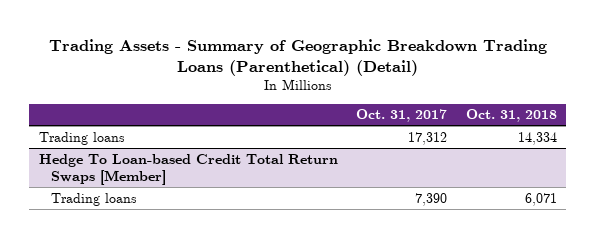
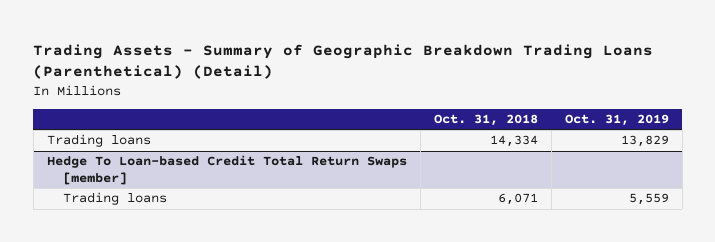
- | Oct. 31, 2017 | Oct. 31, 2018
+ | Oct. 31, 2018 | Oct. 31, 2019
- Hedge To Loan-based Credit Total Return Swaps [Member]
+ Hedge To Loan-based Credit Total Return Swaps [member]

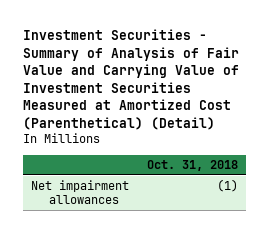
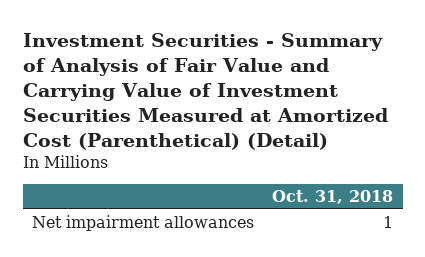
- Net impairment allowances | (1)
+ Net impairment allowances | 1

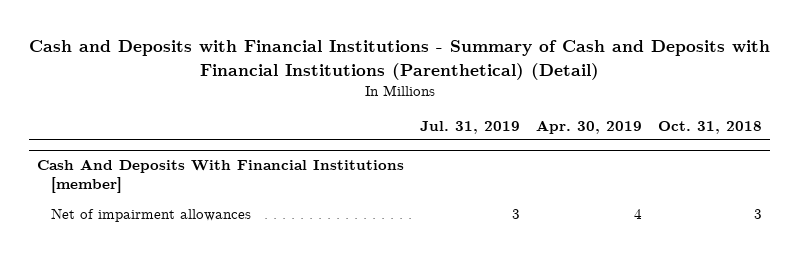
- Investment Securities - Summary of Analysis of Fair Value and Carrying Value of Investment Securities Measured at Amortized Cost (Parenthetical) (Detail)
+ Cash and Deposits with Financial Institutions - Summary of Cash and Deposits with Financial Institutions (Parenthetical) (Detail)
- | Oct. 31, 2018
+ | Jul. 31, 2019 | Apr. 30, 2019 | Oct. 31, 2018
- Net impairment allowances | 1
+ Cash And Deposits With Financial Institutions [member]
+ Net of impairment allowances | 3 | 4 | 3

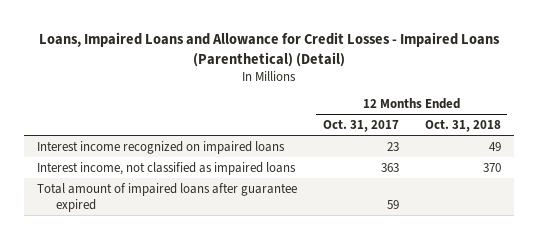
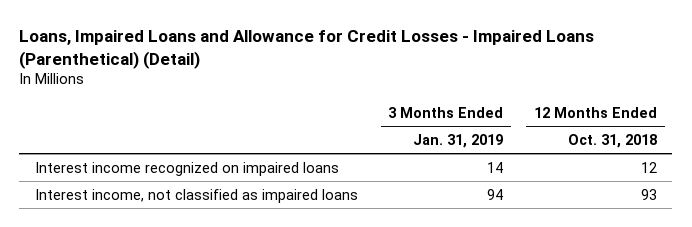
- | 12 Months Ended Oct. 31, 2017 | 12 Months Ended Oct. 31, 2018
+ | 3 Months Ended Jan. 31, 2019 | 12 Months Ended Oct. 31, 2018
- Interest income recognized on impaired loans | 23 | 49
- Interest income, not classified as impaired loans | 363 | 370
- Total amount of impaired loans after guarantee expired | 59 |
+ Interest income recognized on impaired loans | 14 | 12
+ Interest income, not classified as impaired loans | 94 | 93

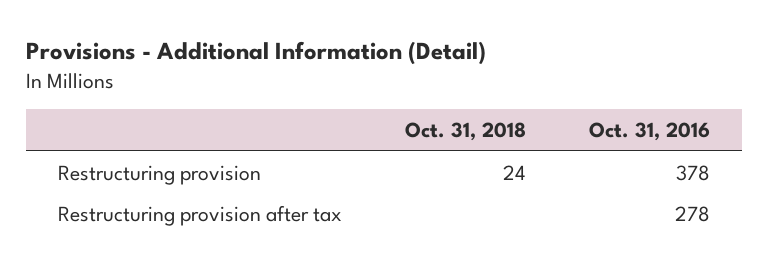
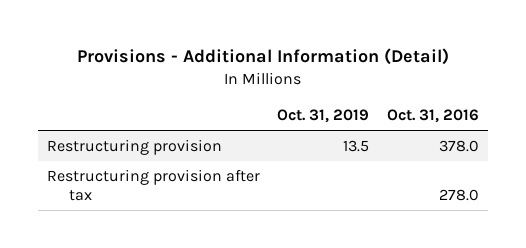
- | Oct. 31, 2018 | Oct. 31, 2016
+ | Oct. 31, 2019 | Oct. 31, 2016
- Restructuring provision | 24 | 378
- Restructuring provision after tax | | 278
+ Restructuring provision | 13.5 | 378.0
+ Restructuring provision after tax | | 278.0

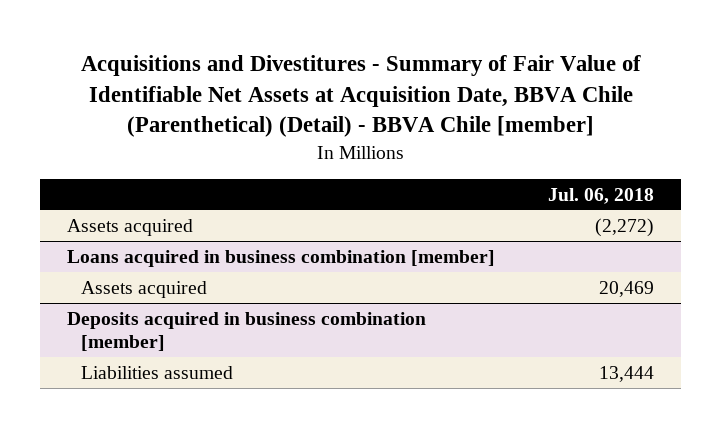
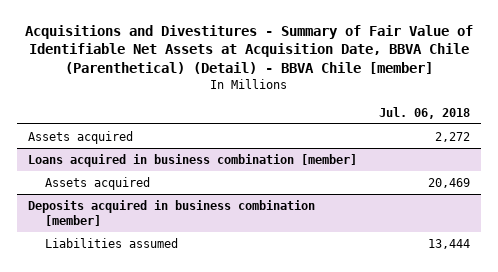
- Assets acquired | (2,272)
+ Assets acquired | 2,272

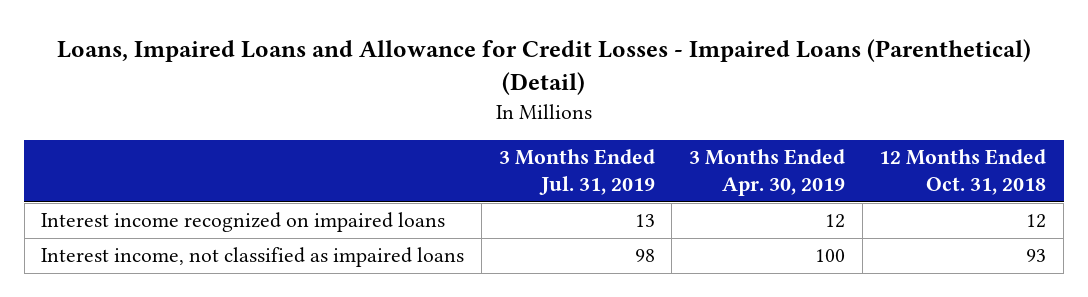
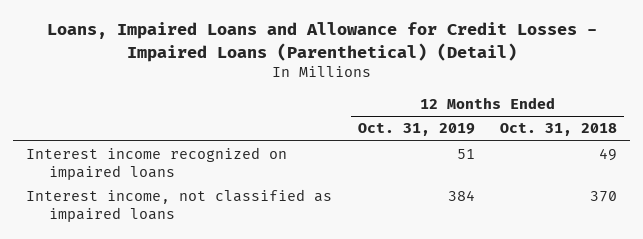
- | 3 Months Ended Jul. 31, 2019 | 3 Months Ended Apr. 30, 2019 | 12 Months Ended Oct. 31, 2018
+ | 12 Months Ended Oct. 31, 2019 | 12 Months Ended Oct. 31, 2018
- Interest income recognized on impaired loans | 13 | 12 | 12
- Interest income, not classified as impaired loans | 98 | 100 | 93
+ Interest income recognized on impaired loans | 51 | 49
+ Interest income, not classified as impaired loans | 384 | 370

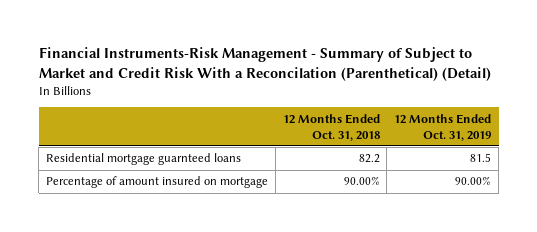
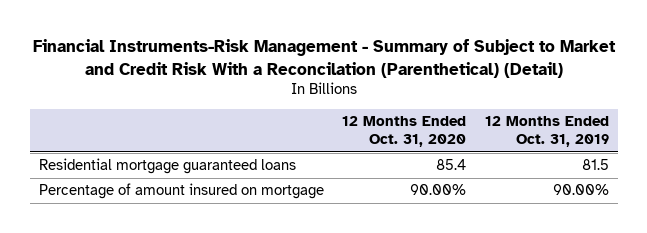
- | 12 Months Ended Oct. 31, 2018 | 12 Months Ended Oct. 31, 2019
+ | 12 Months Ended Oct. 31, 2020 | 12 Months Ended Oct. 31, 2019
- Residential mortgage guarnteed loans | 82.2 | 81.5
+ Residential mortgage guaranteed loans | 85.4 | 81.5

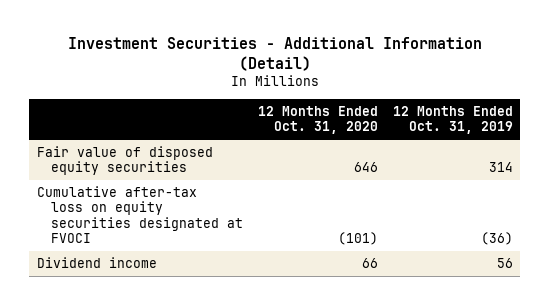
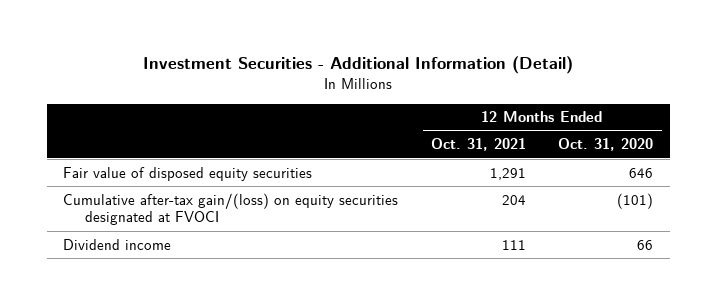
- | 12 Months Ended Oct. 31, 2020 | 12 Months Ended Oct. 31, 2019
+ | 12 Months Ended Oct. 31, 2021 | 12 Months Ended Oct. 31, 2020
- Cumulative after-tax loss on equity securities designated at FVOCI | (101) | (36)
+ Cumulative after-tax gain/(loss) on equity securities designated at FVOCI | 204 | (101)

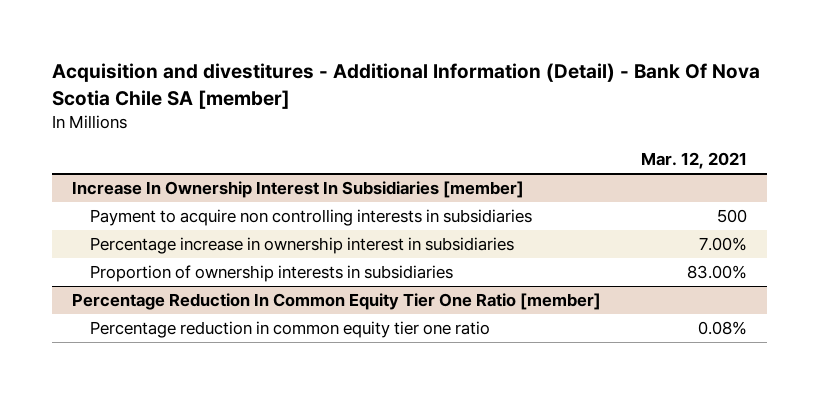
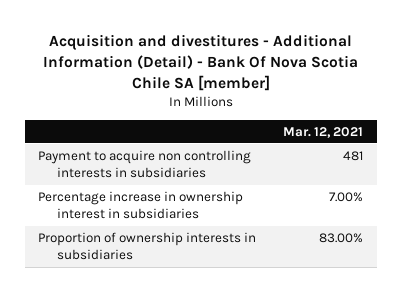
- Increase In Ownership Interest In Subsidiaries [member]
- Payment to acquire non controlling interests in subsidiaries | 500
+ Payment to acquire non controlling interests in subsidiaries | 481
- Percentage Reduction In Common Equity Tier One Ratio [member]
- Percentage reduction in common equity tier one ratio | 0.08%

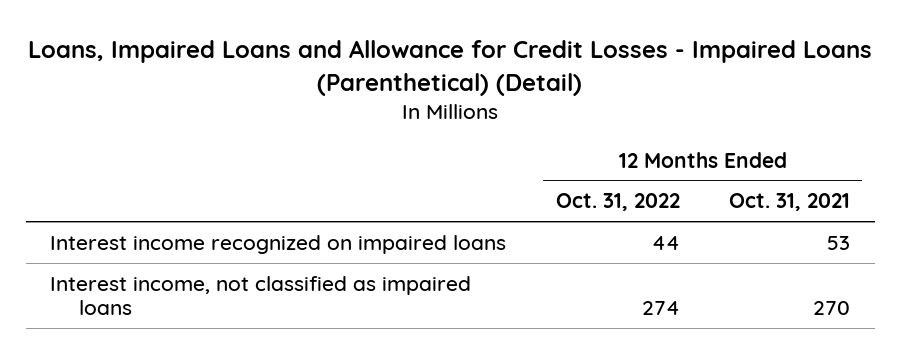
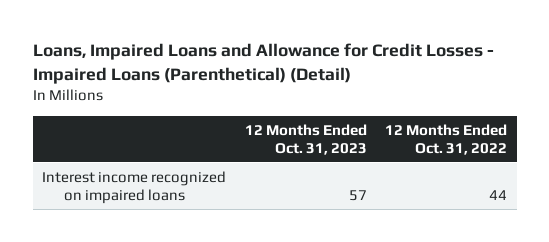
- | 12 Months Ended Oct. 31, 2022 | 12 Months Ended Oct. 31, 2021
+ | 12 Months Ended Oct. 31, 2023 | 12 Months Ended Oct. 31, 2022
- Interest income, not classified as impaired loans | 274 | 270

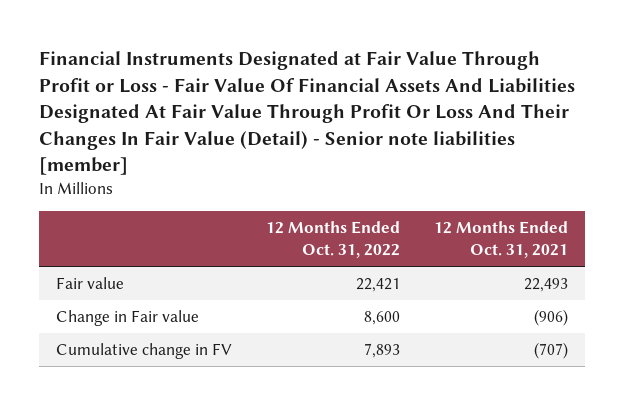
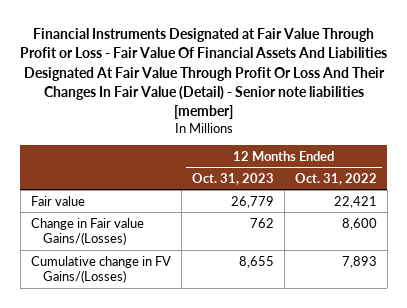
- | 12 Months Ended Oct. 31, 2022 | 12 Months Ended Oct. 31, 2021
+ | 12 Months Ended Oct. 31, 2023 | 12 Months Ended Oct. 31, 2022
- Change in Fair value | 8,600 | (906)
- Cumulative change in FV | 7,893 | (707)
+ Change in Fair value Gains/(Losses) | 762 | 8,600
+ Cumulative change in FV Gains/(Losses) | 8,655 | 7,893

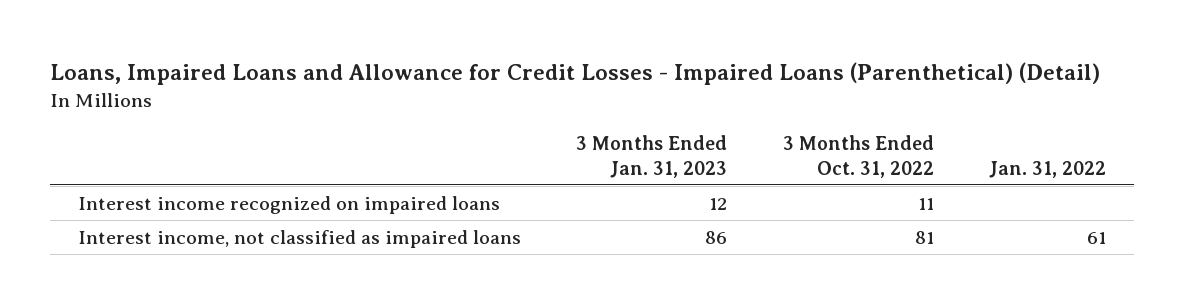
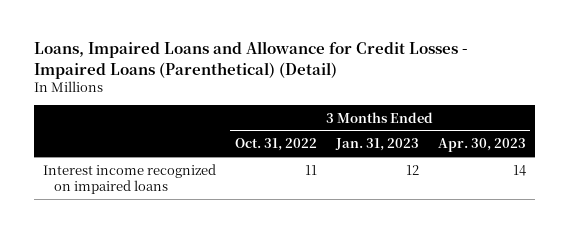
- | 3 Months Ended Jan. 31, 2023 | 3 Months Ended Oct. 31, 2022 | Jan. 31, 2022
+ | 3 Months Ended Oct. 31, 2022 | 3 Months Ended Jan. 31, 2023 | 3 Months Ended Apr. 30, 2023
- Interest income, not classified as impaired loans | 86 | 81 | 61

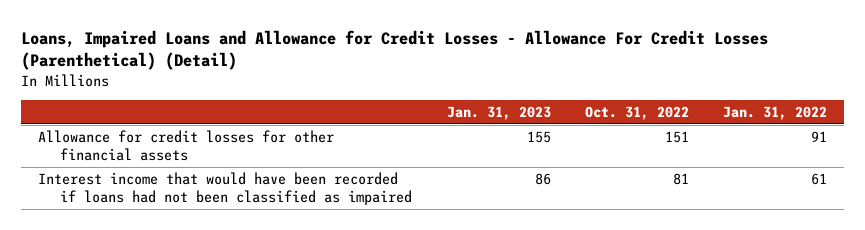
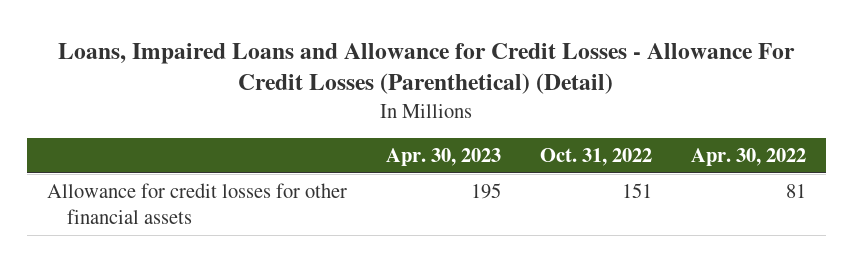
- | Jan. 31, 2023 | Oct. 31, 2022 | Jan. 31, 2022
+ | Apr. 30, 2023 | Oct. 31, 2022 | Apr. 30, 2022
- Interest income that would have been recorded if loans had not been classified as impaired | 86 | 81 | 61

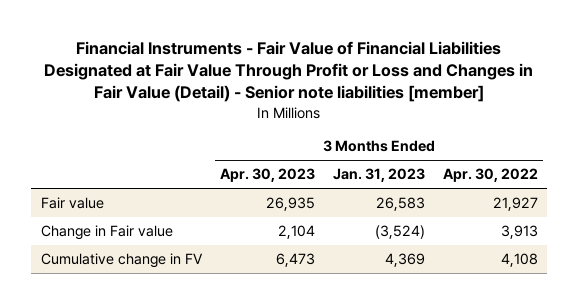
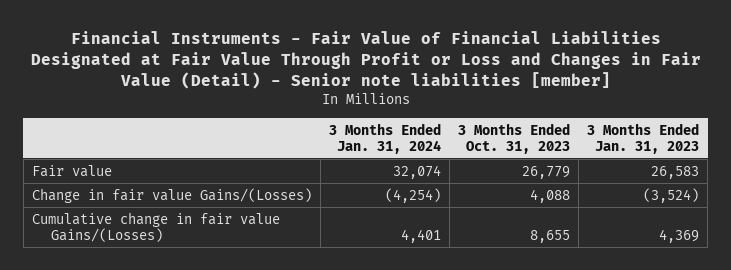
- | 3 Months Ended Apr. 30, 2023 | 3 Months Ended Jan. 31, 2023 | 3 Months Ended Apr. 30, 2022
+ | 3 Months Ended Jan. 31, 2024 | 3 Months Ended Oct. 31, 2023 | 3 Months Ended Jan. 31, 2023
- Change in Fair value | 2,104 | (3,524) | 3,913
- Cumulative change in FV | 6,473 | 4,369 | 4,108
+ Change in fair value Gains/(Losses) | (4,254) | 4,088 | (3,524)
+ Cumulative change in fair value Gains/(Losses) | 4,401 | 8,655 | 4,369

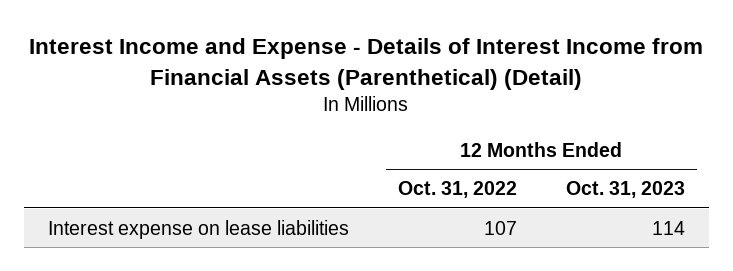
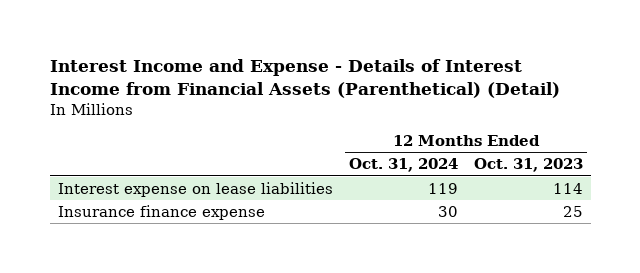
- | 12 Months Ended Oct. 31, 2022 | 12 Months Ended Oct. 31, 2023
+ | 12 Months Ended Oct. 31, 2024 | 12 Months Ended Oct. 31, 2023
+ Insurance finance expense | 30 | 25

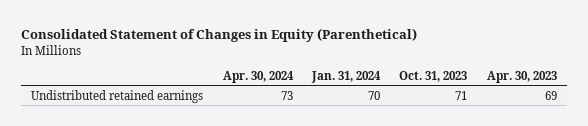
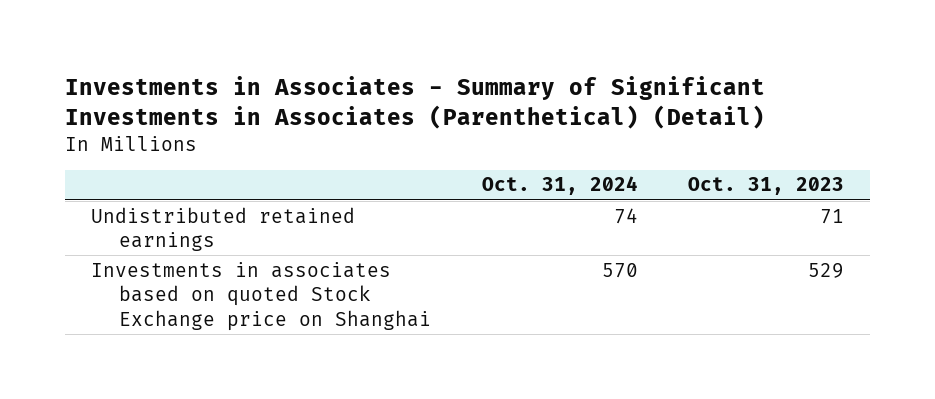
- Consolidated Statement of Changes in Equity (Parenthetical)
+ Investments in Associates - Summary of Significant Investments in Associates (Parenthetical) (Detail)
- | Apr. 30, 2024 | Jan. 31, 2024 | Oct. 31, 2023 | Apr. 30, 2023
+ | Oct. 31, 2024 | Oct. 31, 2023
+ Investments in associates based on quoted Stock Exchange price on Shanghai | 570 | 529

